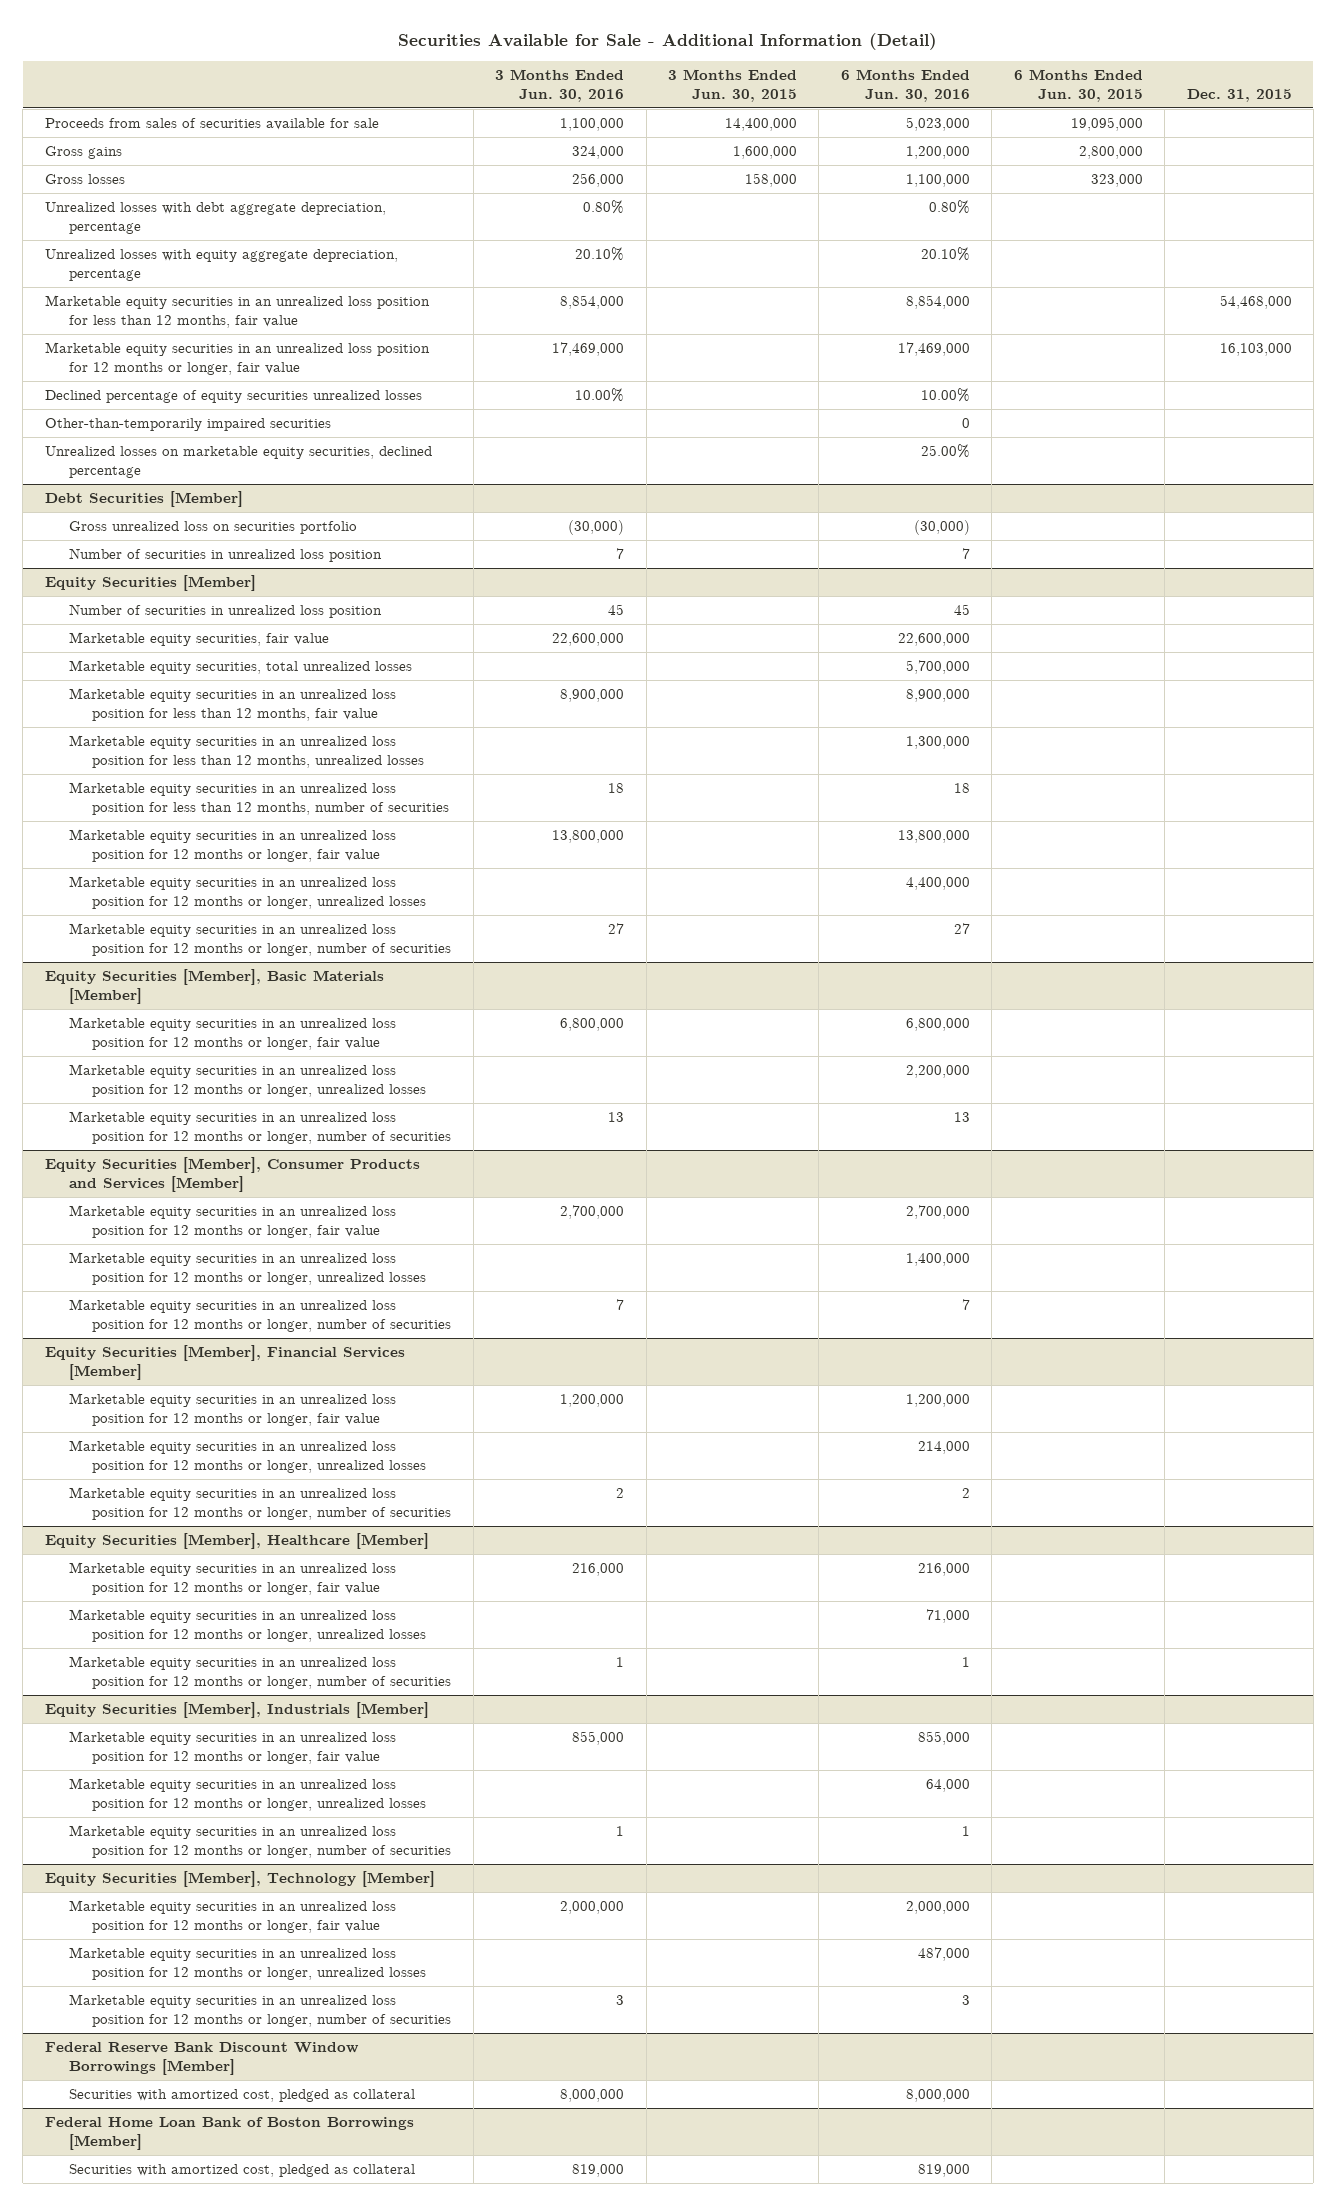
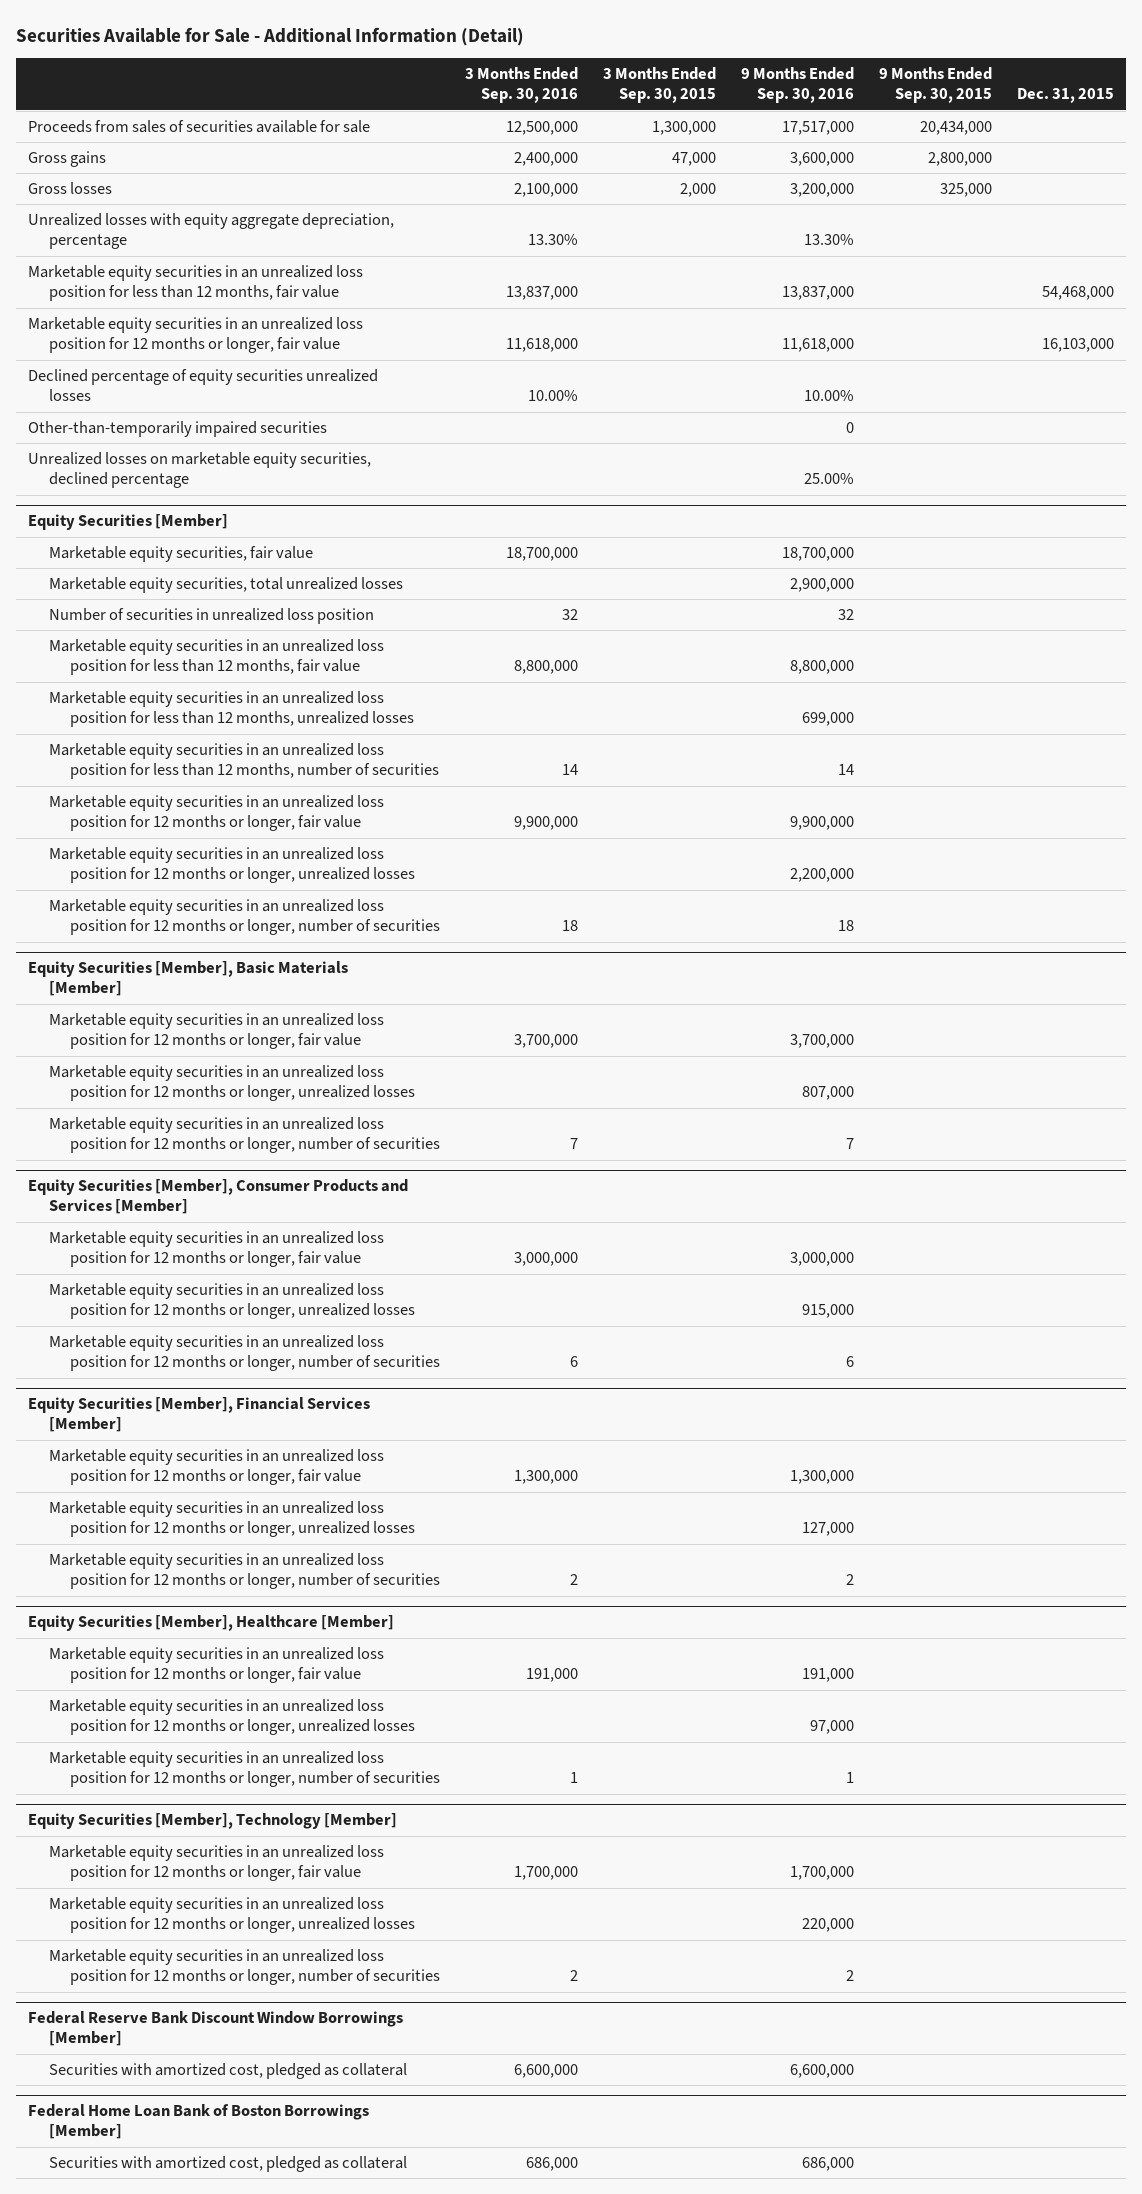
- | 3 Months Ended Jun. 30, 2016 | 3 Months Ended Jun. 30, 2015 | 6 Months Ended Jun. 30, 2016 | 6 Months Ended Jun. 30, 2015 | Dec. 31, 2015
+ | 3 Months Ended Sep. 30, 2016 | 3 Months Ended Sep. 30, 2015 | 9 Months Ended Sep. 30, 2016 | 9 Months Ended Sep. 30, 2015 | Dec. 31, 2015
- Unrealized losses with debt aggregate depreciation, percentage | 0.80% | | 0.80% | |
- Debt Securities [Member]
- Gross unrealized loss on securities portfolio | (30,000) | | (30,000) | |
- Number of securities in unrealized loss position | 7 | | 7 | |
@ Equity Securities [Member]
moved down: Number of securities in unrealized loss position | 32 | | 32 | |
- Equity Securities [Member], Industrials [Member]
- Marketable equity securities in an unrealized loss position for 12 months or longer, fair value | 855,000 | | 855,000 | |
- Marketable equity securities in an unrealized loss position for 12 months or longer, unrealized losses | | | 64,000 | |
- Marketable equity securities in an unrealized loss position for 12 months or longer, number of securities | 1 | | 1 | |

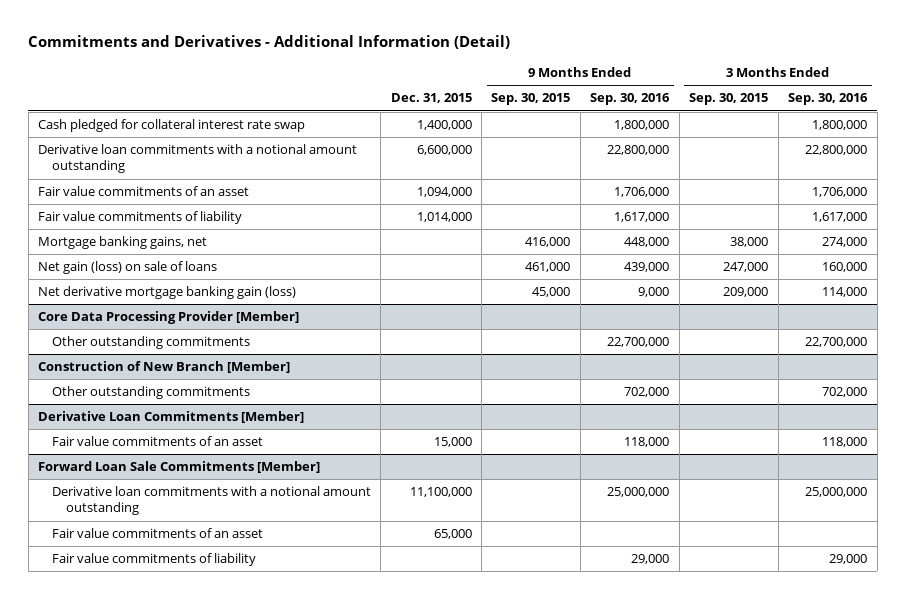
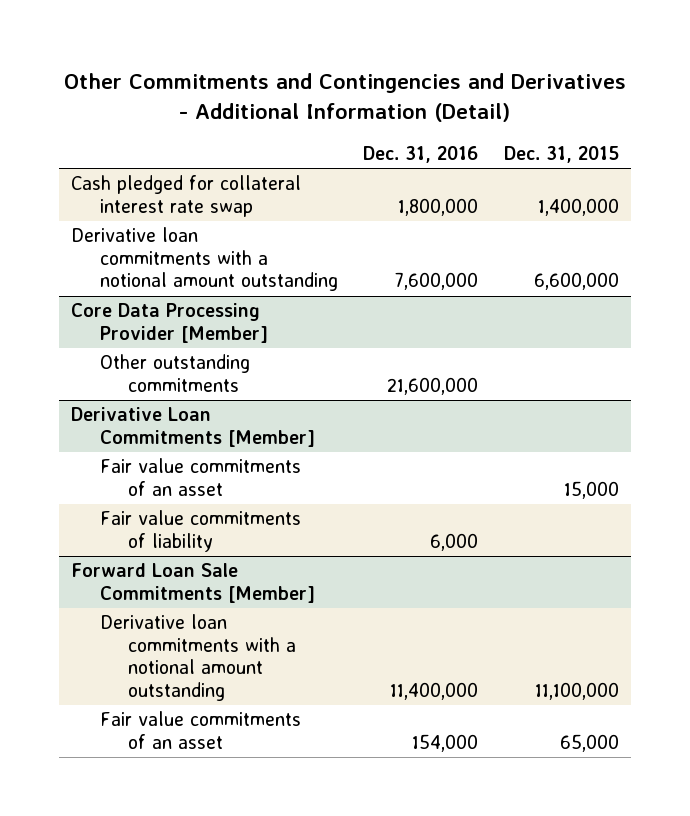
- Commitments and Derivatives - Additional Information (Detail)
+ Other Commitments and Contingencies and Derivatives - Additional Information (Detail)
- | Dec. 31, 2015 | 9 Months Ended Sep. 30, 2015 | 9 Months Ended Sep. 30, 2016 | 3 Months Ended Sep. 30, 2015 | 3 Months Ended Sep. 30, 2016
+ | Dec. 31, 2016 | Dec. 31, 2015
- Fair value commitments of an asset | 1,094,000 | | 1,706,000 | | 1,706,000
- Fair value commitments of liability | 1,014,000 | | 1,617,000 | | 1,617,000
- Mortgage banking gains, net | | 416,000 | 448,000 | 38,000 | 274,000
- Net gain (loss) on sale of loans | | 461,000 | 439,000 | 247,000 | 160,000
- Net derivative mortgage banking gain (loss) | | 45,000 | 9,000 | 209,000 | 114,000
- Construction of New Branch [Member]
- Other outstanding commitments | | | 702,000 | | 702,000
@ Derivative Loan Commitments [Member]
+ Fair value commitments of liability | 6,000 |
@ Forward Loan Sale Commitments [Member]
- Fair value commitments of liability | | | 29,000 | | 29,000

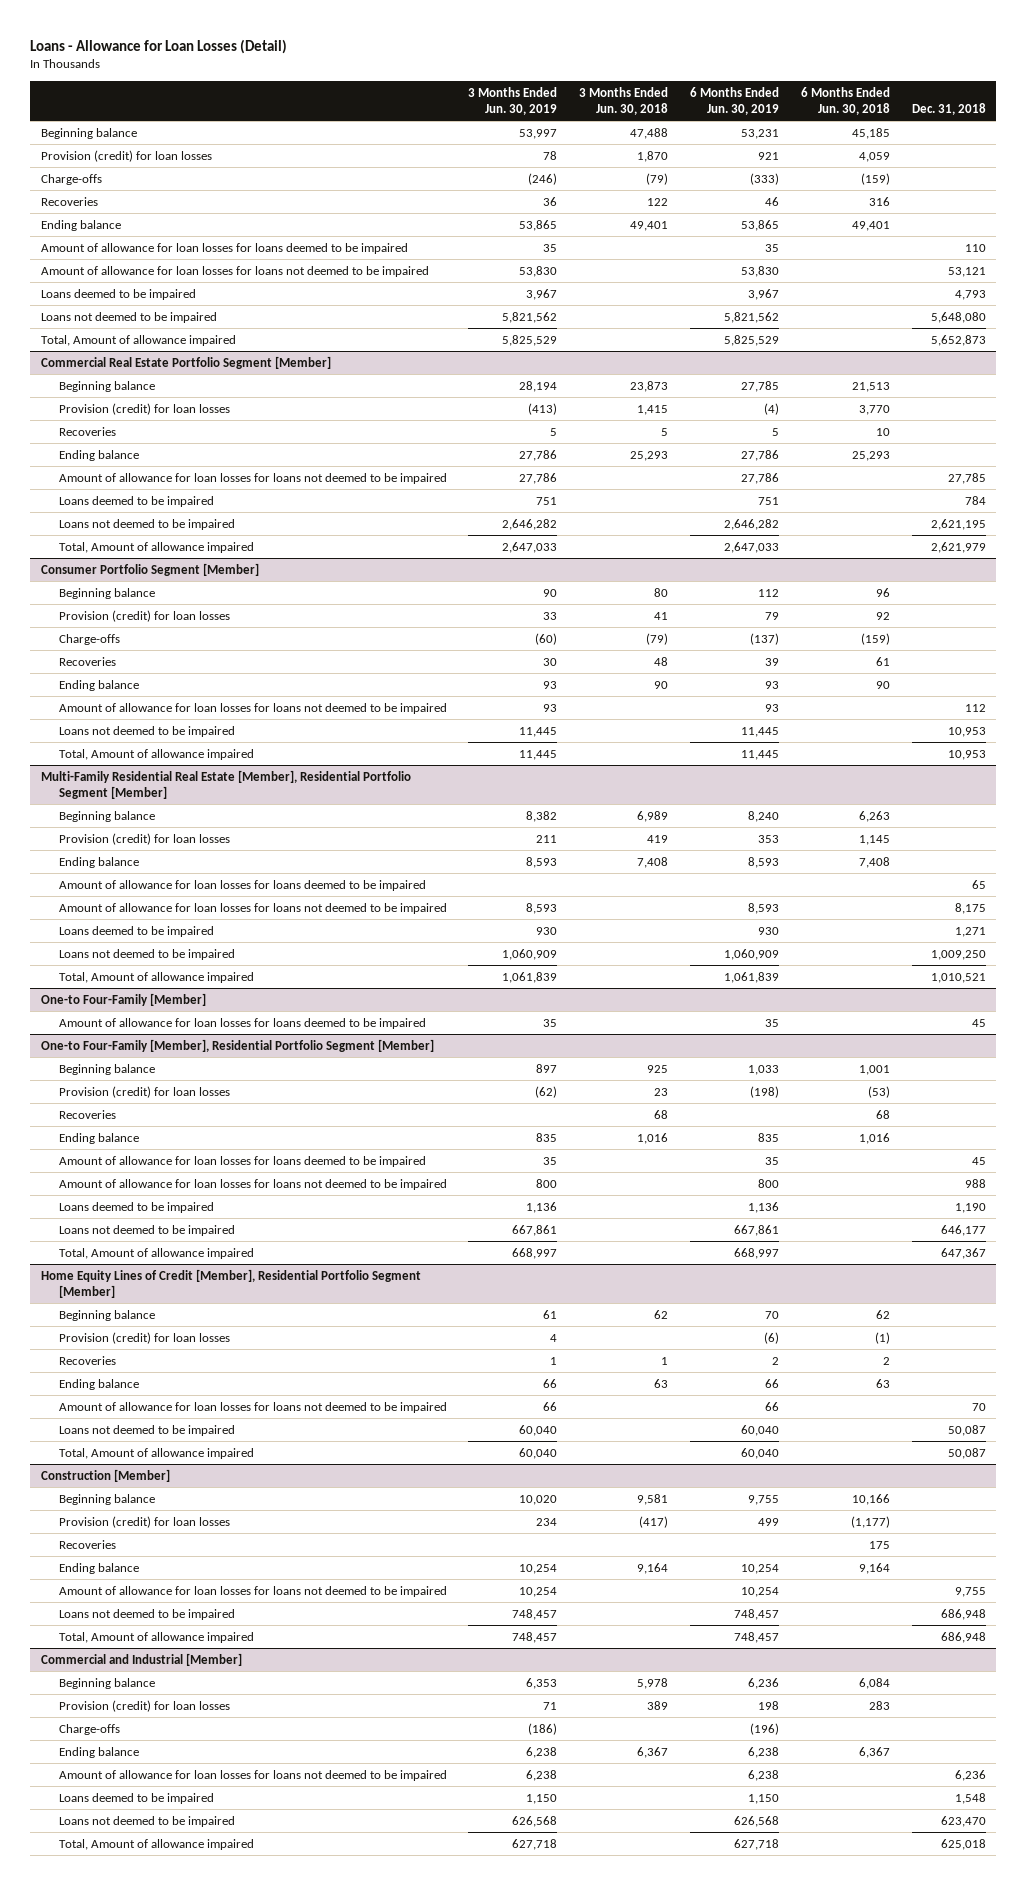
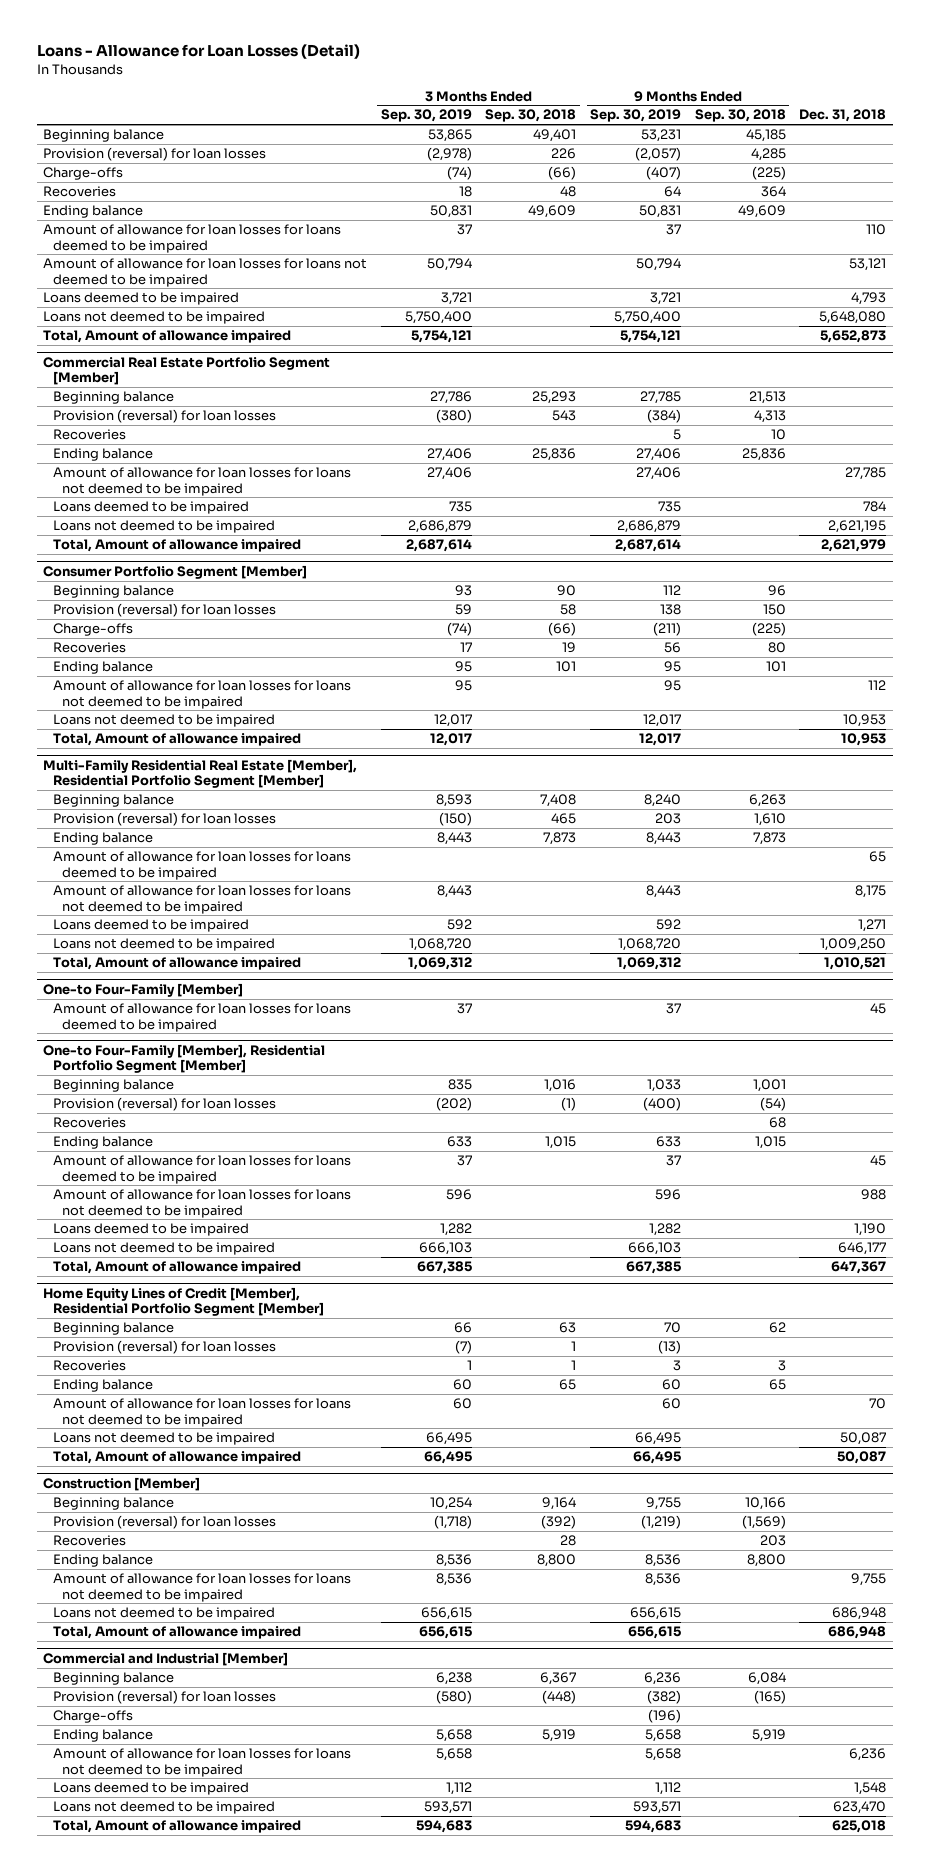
- | 3 Months Ended Jun. 30, 2019 | 3 Months Ended Jun. 30, 2018 | 6 Months Ended Jun. 30, 2019 | 6 Months Ended Jun. 30, 2018 | Dec. 31, 2018
+ | 3 Months Ended Sep. 30, 2019 | 3 Months Ended Sep. 30, 2018 | 9 Months Ended Sep. 30, 2019 | 9 Months Ended Sep. 30, 2018 | Dec. 31, 2018
- Provision (credit) for loan losses | 78 | 1,870 | 921 | 4,059 |
+ Provision (reversal) for loan losses | (2,978) | 226 | (2,057) | 4,285 |
@ Commercial Real Estate Portfolio Segment [Member]
- Provision (credit) for loan losses | (413) | 1,415 | (4) | 3,770 |
+ Provision (reversal) for loan losses | (380) | 543 | (384) | 4,313 |
@ Consumer Portfolio Segment [Member]
- Provision (credit) for loan losses | 33 | 41 | 79 | 92 |
+ Provision (reversal) for loan losses | 59 | 58 | 138 | 150 |
@ Multi-Family Residential Real Estate [Member], Residential Portfolio Segment [Member]
- Provision (credit) for loan losses | 211 | 419 | 353 | 1,145 |
+ Provision (reversal) for loan losses | (150) | 465 | 203 | 1,610 |
@ One-to Four-Family [Member], Residential Portfolio Segment [Member]
- Provision (credit) for loan losses | (62) | 23 | (198) | (53) |
+ Provision (reversal) for loan losses | (202) | (1) | (400) | (54) |
@ Home Equity Lines of Credit [Member], Residential Portfolio Segment [Member]
- Provision (credit) for loan losses | 4 | | (6) | (1) |
+ Provision (reversal) for loan losses | (7) | 1 | (13) | |
@ Construction [Member]
- Provision (credit) for loan losses | 234 | (417) | 499 | (1,177) |
+ Provision (reversal) for loan losses | (1,718) | (392) | (1,219) | (1,569) |
@ Commercial and Industrial [Member]
- Provision (credit) for loan losses | 71 | 389 | 198 | 283 |
+ Provision (reversal) for loan losses | (580) | (448) | (382) | (165) |

